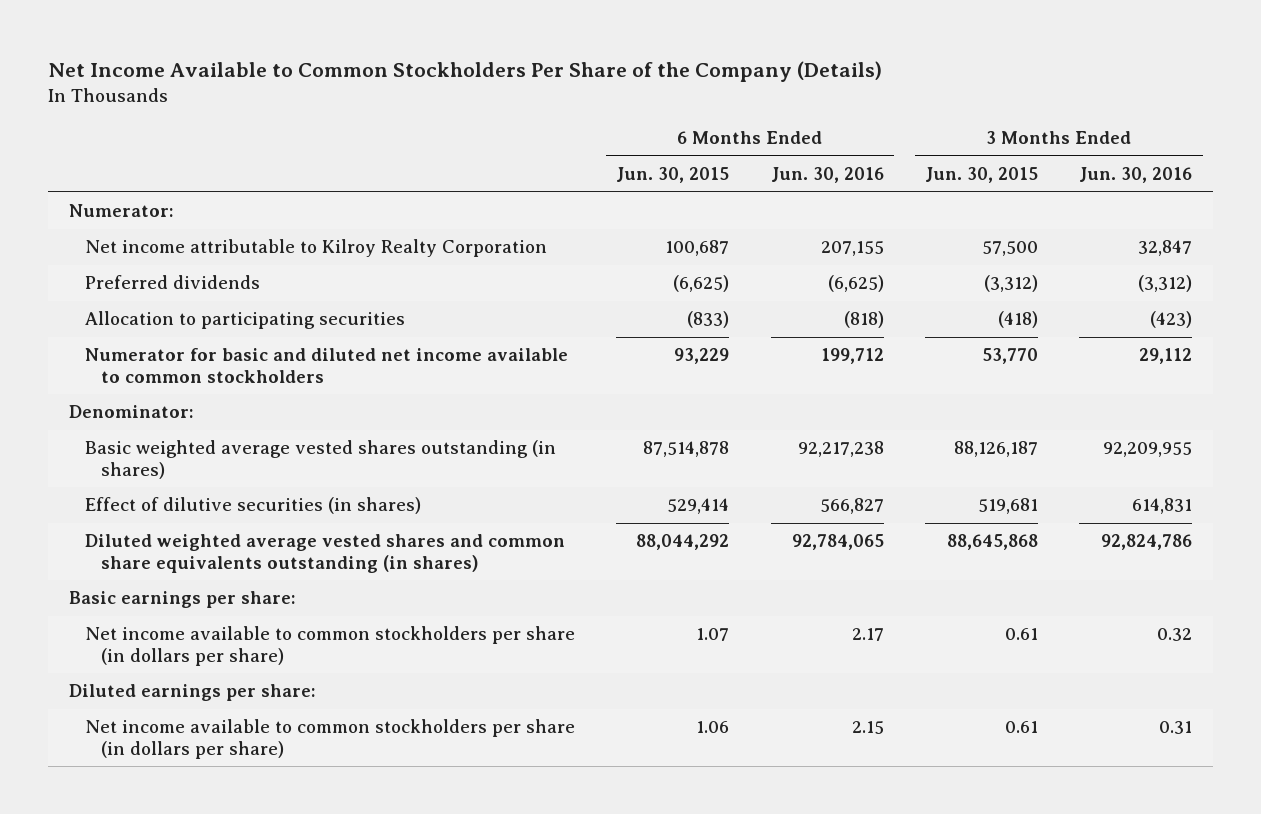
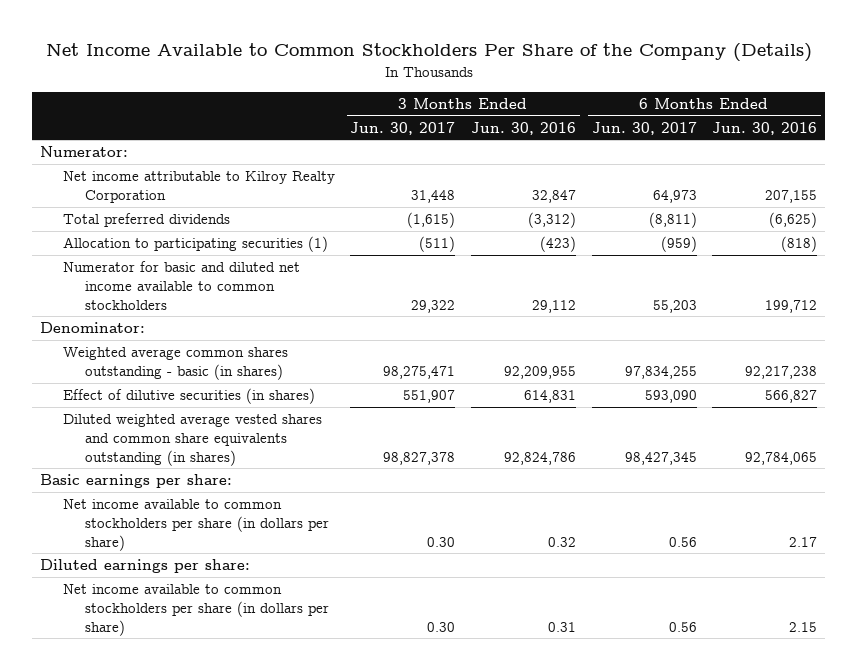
- | 6 Months Ended Jun. 30, 2015 | 6 Months Ended Jun. 30, 2016 | 3 Months Ended Jun. 30, 2015 | 3 Months Ended Jun. 30, 2016
+ | 3 Months Ended Jun. 30, 2017 | 3 Months Ended Jun. 30, 2016 | 6 Months Ended Jun. 30, 2017 | 6 Months Ended Jun. 30, 2016
- Preferred dividends | (6,625) | (6,625) | (3,312) | (3,312)
- Allocation to participating securities | (833) | (818) | (418) | (423)
+ Total preferred dividends | (1,615) | (3,312) | (8,811) | (6,625)
+ Allocation to participating securities (1) | (511) | (423) | (959) | (818)
- Basic weighted average vested shares outstanding (in shares) | 87,514,878 | 92,217,238 | 88,126,187 | 92,209,955
+ Weighted average common shares outstanding - basic (in shares) | 98,275,471 | 92,209,955 | 97,834,255 | 92,217,238

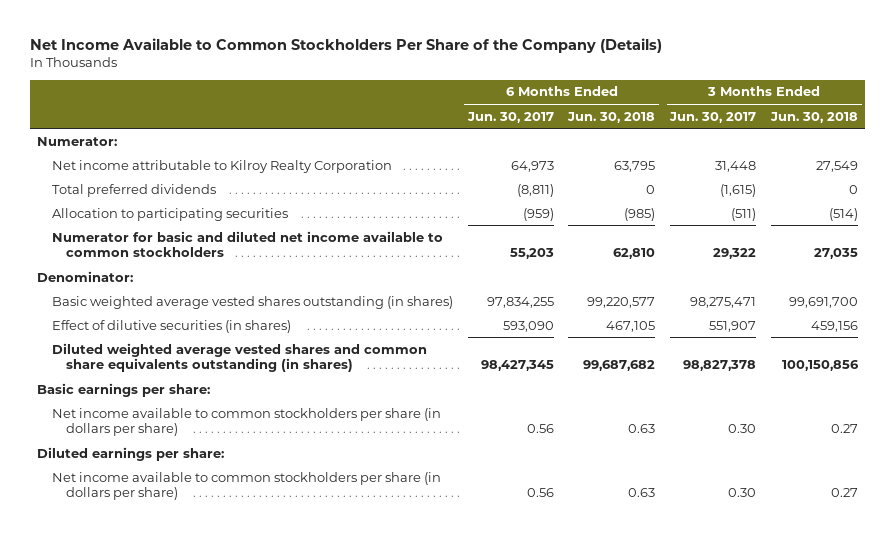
- | 3 Months Ended Jun. 30, 2017 | 3 Months Ended Jun. 30, 2016 | 6 Months Ended Jun. 30, 2017 | 6 Months Ended Jun. 30, 2016
+ | 6 Months Ended Jun. 30, 2017 | 6 Months Ended Jun. 30, 2018 | 3 Months Ended Jun. 30, 2017 | 3 Months Ended Jun. 30, 2018
- Allocation to participating securities (1) | (511) | (423) | (959) | (818)
+ Allocation to participating securities | (959) | (985) | (511) | (514)
- Weighted average common shares outstanding - basic (in shares) | 98,275,471 | 92,209,955 | 97,834,255 | 92,217,238
+ Basic weighted average vested shares outstanding (in shares) | 97,834,255 | 99,220,577 | 98,275,471 | 99,691,700

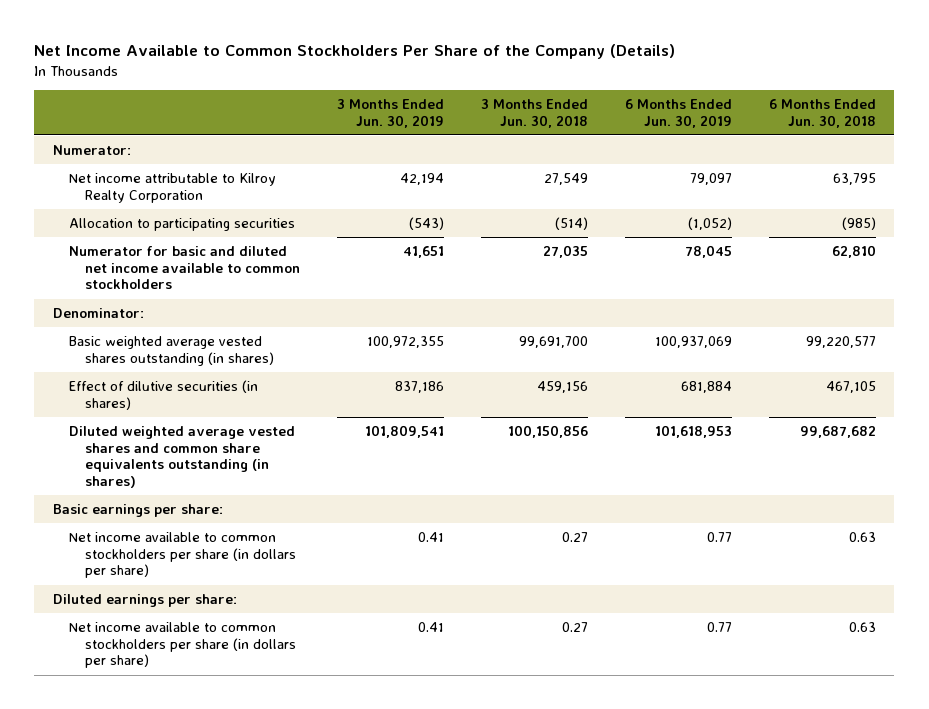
- | 6 Months Ended Jun. 30, 2017 | 6 Months Ended Jun. 30, 2018 | 3 Months Ended Jun. 30, 2017 | 3 Months Ended Jun. 30, 2018
+ | 3 Months Ended Jun. 30, 2019 | 3 Months Ended Jun. 30, 2018 | 6 Months Ended Jun. 30, 2019 | 6 Months Ended Jun. 30, 2018
- Total preferred dividends | (8,811) | 0 | (1,615) | 0

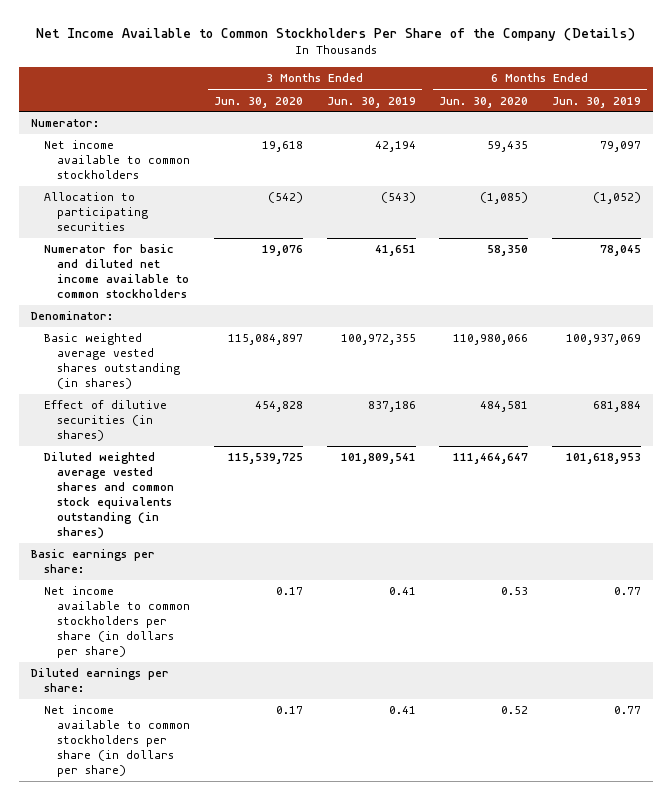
- | 3 Months Ended Jun. 30, 2019 | 3 Months Ended Jun. 30, 2018 | 6 Months Ended Jun. 30, 2019 | 6 Months Ended Jun. 30, 2018
+ | 3 Months Ended Jun. 30, 2020 | 3 Months Ended Jun. 30, 2019 | 6 Months Ended Jun. 30, 2020 | 6 Months Ended Jun. 30, 2019
- Net income attributable to Kilroy Realty Corporation | 42,194 | 27,549 | 79,097 | 63,795
+ Net income available to common stockholders | 19,618 | 42,194 | 59,435 | 79,097
- Diluted weighted average vested shares and common share equivalents outstanding (in shares) | 101,809,541 | 100,150,856 | 101,618,953 | 99,687,682
+ Diluted weighted average vested shares and common stock equivalents outstanding (in shares) | 115,539,725 | 101,809,541 | 111,464,647 | 101,618,953

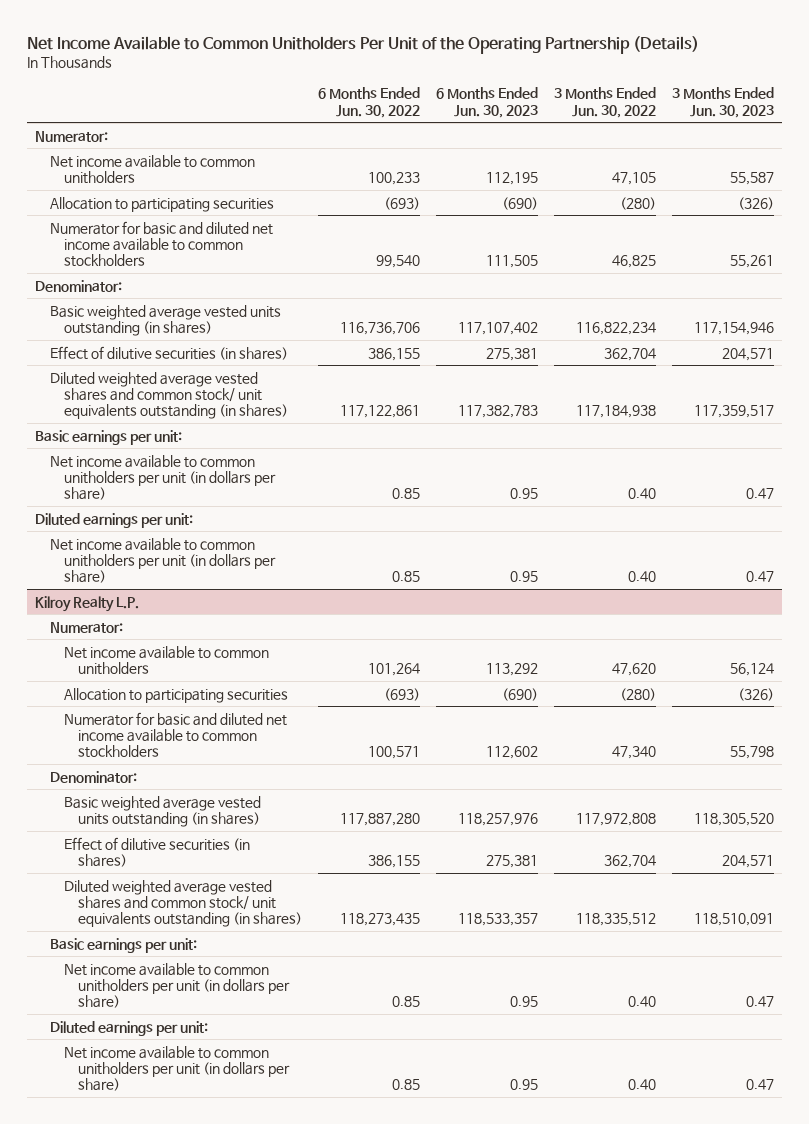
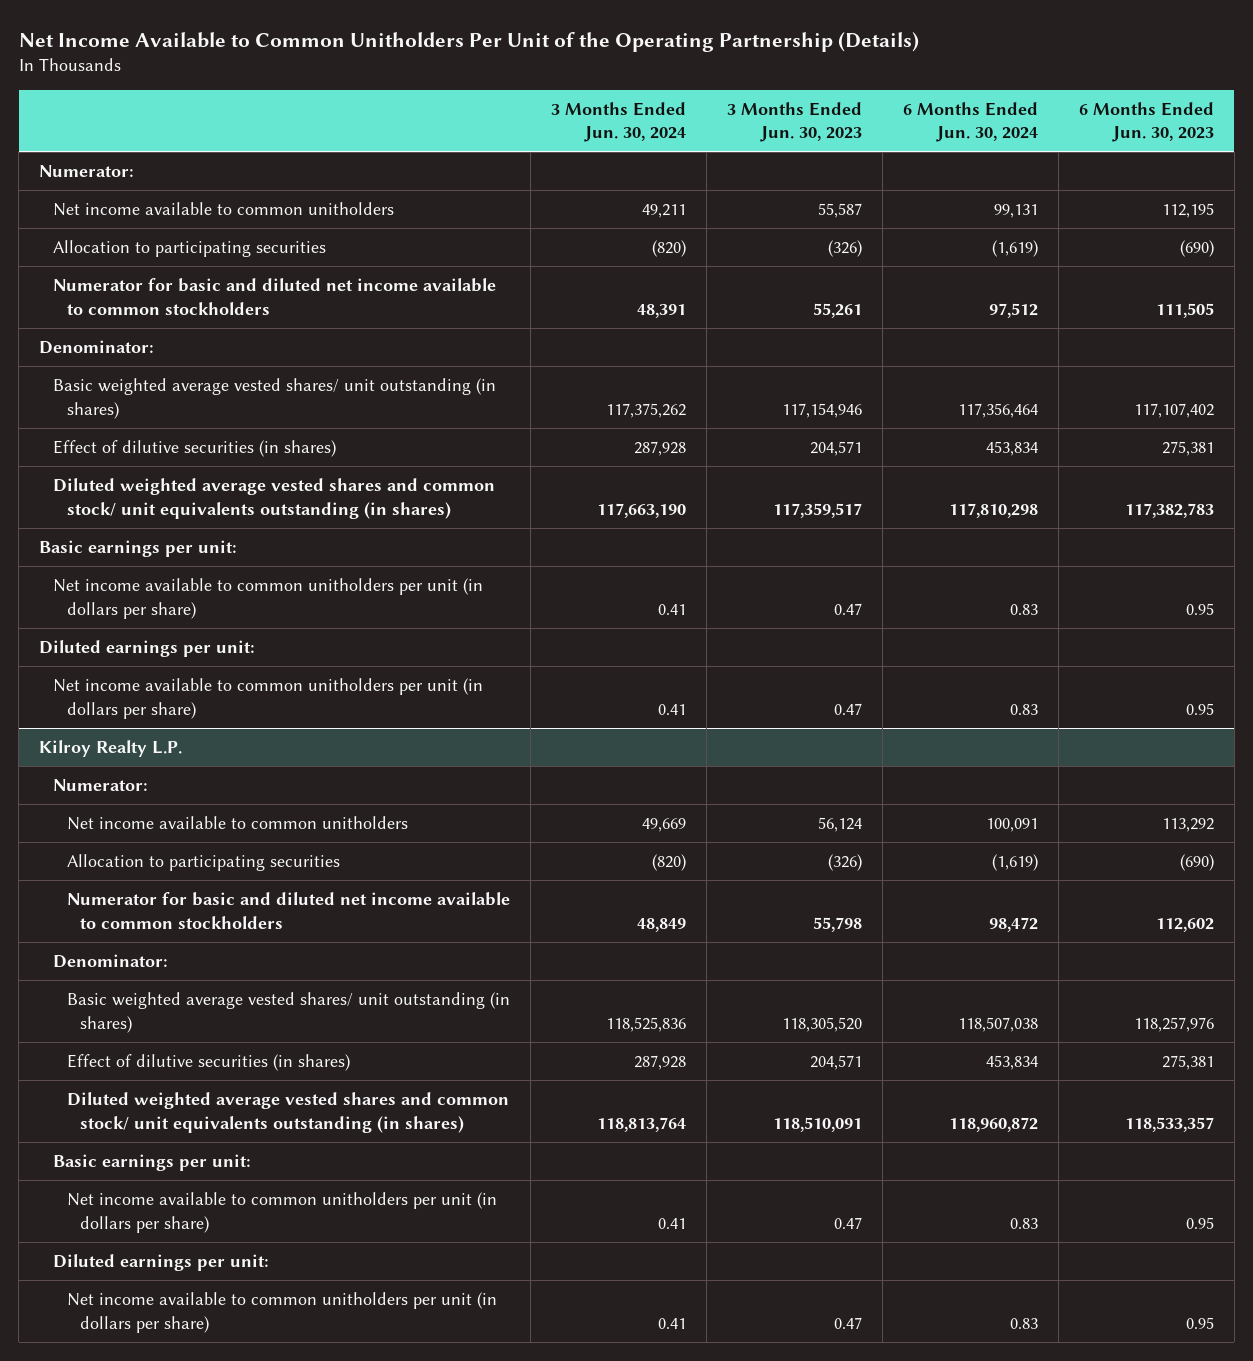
- | 6 Months Ended Jun. 30, 2022 | 6 Months Ended Jun. 30, 2023 | 3 Months Ended Jun. 30, 2022 | 3 Months Ended Jun. 30, 2023
+ | 3 Months Ended Jun. 30, 2024 | 3 Months Ended Jun. 30, 2023 | 6 Months Ended Jun. 30, 2024 | 6 Months Ended Jun. 30, 2023
- Basic weighted average vested units outstanding (in shares) | 116,736,706 | 117,107,402 | 116,822,234 | 117,154,946
+ Basic weighted average vested shares/ unit outstanding (in shares) | 117,375,262 | 117,154,946 | 117,356,464 | 117,107,402
@ Kilroy Realty L.P.
- Basic weighted average vested units outstanding (in shares) | 117,887,280 | 118,257,976 | 117,972,808 | 118,305,520
+ Basic weighted average vested shares/ unit outstanding (in shares) | 118,525,836 | 118,305,520 | 118,507,038 | 118,257,976

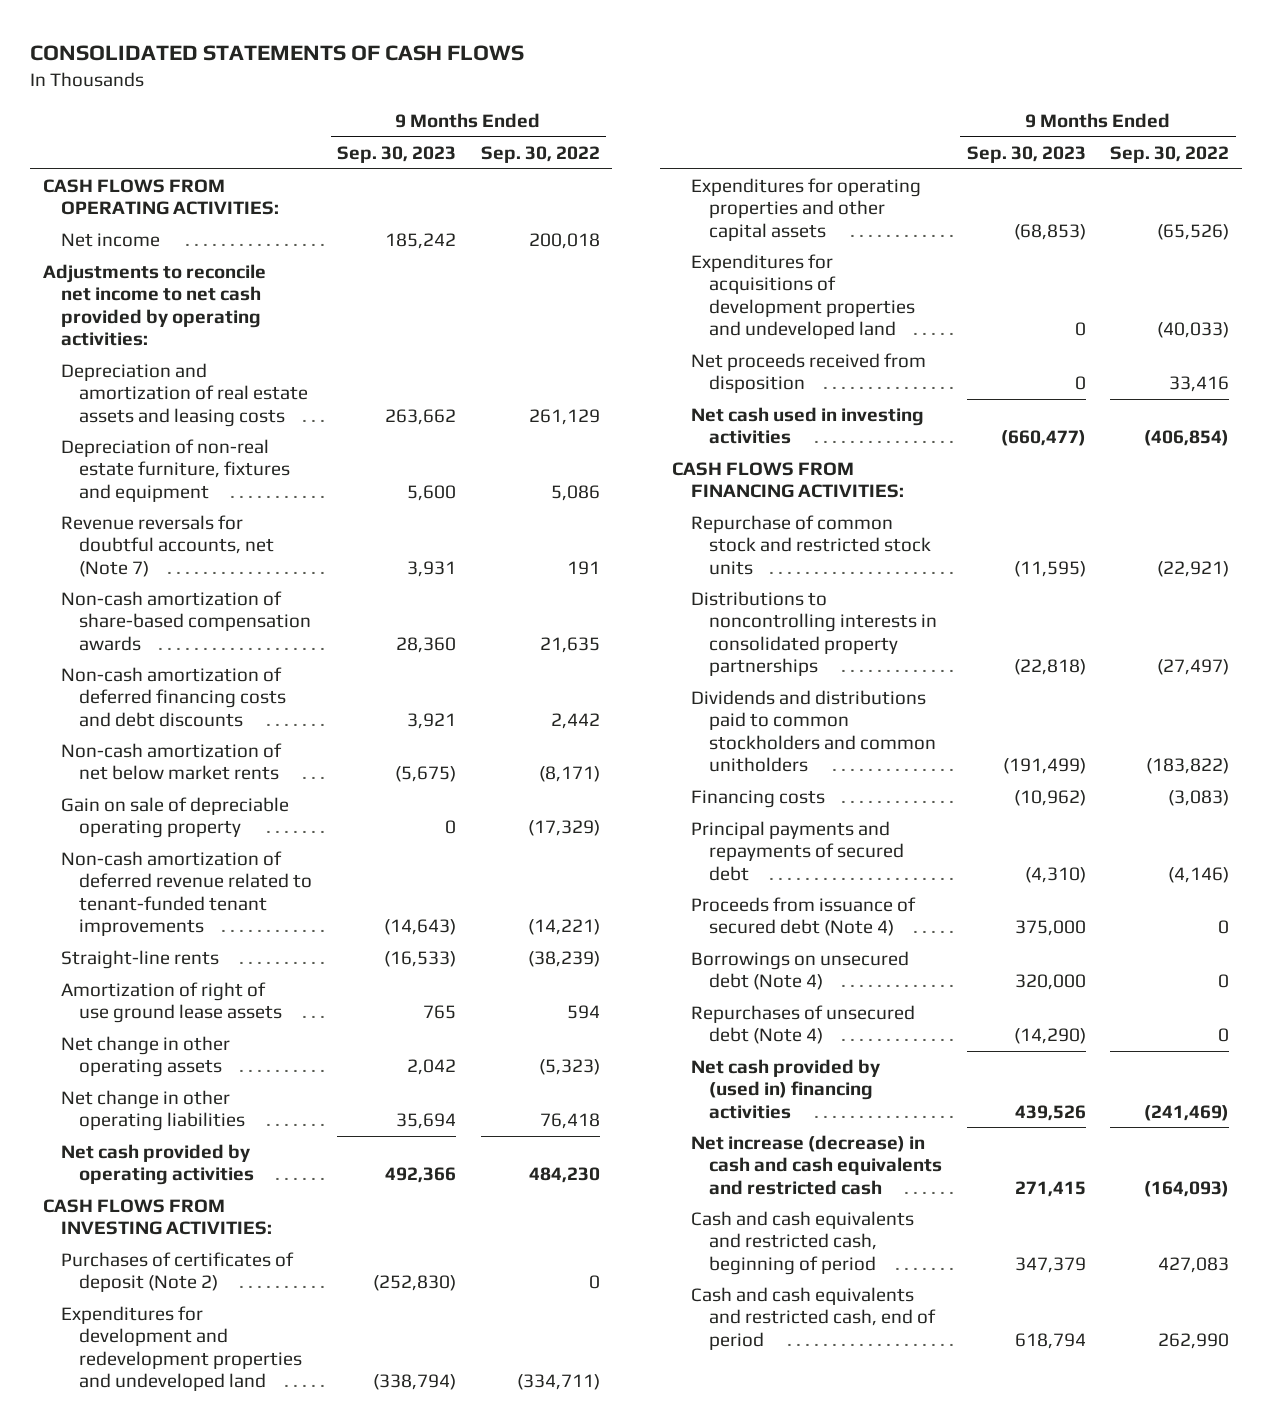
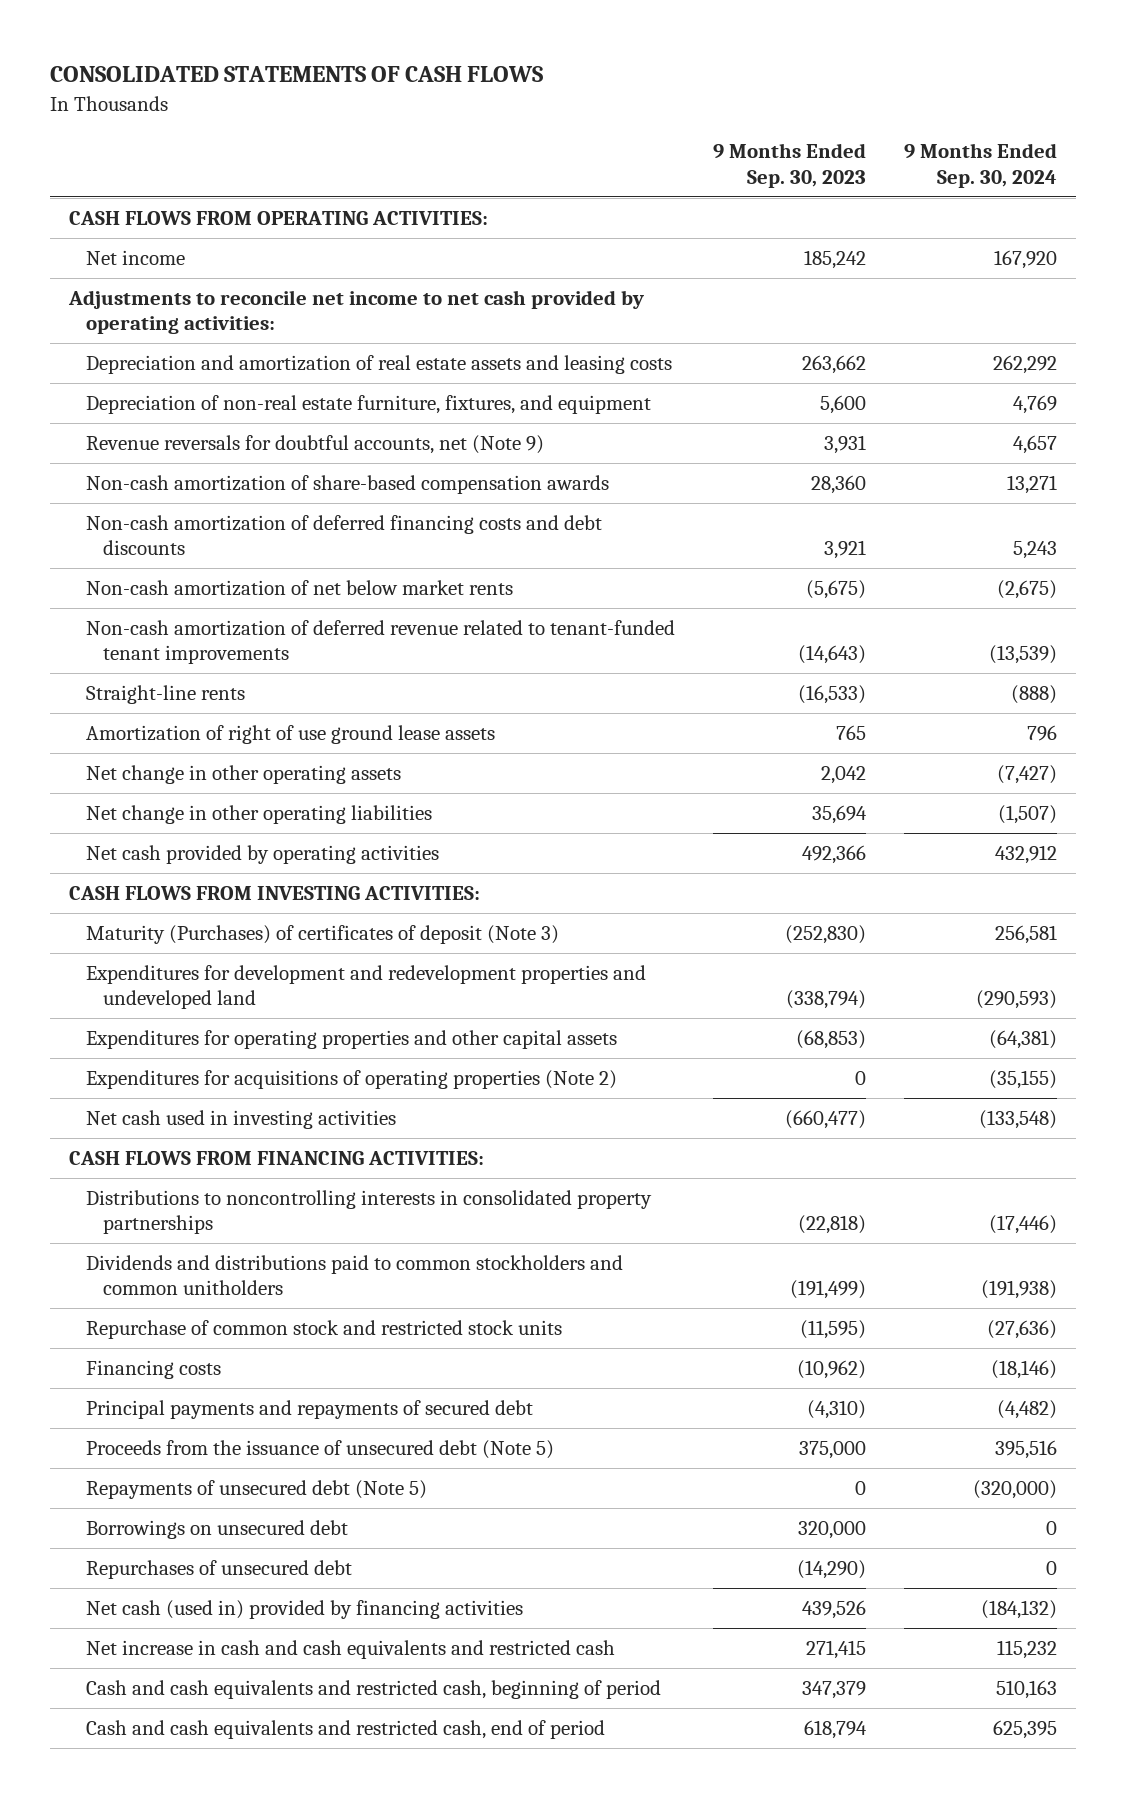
- | 9 Months Ended Sep. 30, 2023 | 9 Months Ended Sep. 30, 2022
+ | 9 Months Ended Sep. 30, 2023 | 9 Months Ended Sep. 30, 2024
- Depreciation of non-real estate furniture, fixtures and equipment | 5,600 | 5,086
- Revenue reversals for doubtful accounts, net (Note 7) | 3,931 | 191
+ Depreciation of non-real estate furniture, fixtures, and equipment | 5,600 | 4,769
+ Revenue reversals for doubtful accounts, net (Note 9) | 3,931 | 4,657
- Gain on sale of depreciable operating property | 0 | (17,329)
- Purchases of certificates of deposit (Note 2) | (252,830) | 0
+ Maturity (Purchases) of certificates of deposit (Note 3) | (252,830) | 256,581
- Expenditures for acquisitions of development properties and undeveloped land | 0 | (40,033)
- Net proceeds received from disposition | 0 | 33,416
+ Expenditures for acquisitions of operating properties (Note 2) | 0 | (35,155)
moved down: Repurchase of common stock and restricted stock units | (11,595) | (27,636)
- Proceeds from issuance of secured debt (Note 4) | 375,000 | 0
- Borrowings on unsecured debt (Note 4) | 320,000 | 0
- Repurchases of unsecured debt (Note 4) | (14,290) | 0
- Net cash provided by (used in) financing activities | 439,526 | (241,469)
- Net increase (decrease) in cash and cash equivalents and restricted cash | 271,415 | (164,093)
+ Proceeds from the issuance of unsecured debt (Note 5) | 375,000 | 395,516
+ Repayments of unsecured debt (Note 5) | 0 | (320,000)
+ Borrowings on unsecured debt | 320,000 | 0
+ Repurchases of unsecured debt | (14,290) | 0
+ Net cash (used in) provided by financing activities | 439,526 | (184,132)
+ Net increase in cash and cash equivalents and restricted cash | 271,415 | 115,232

